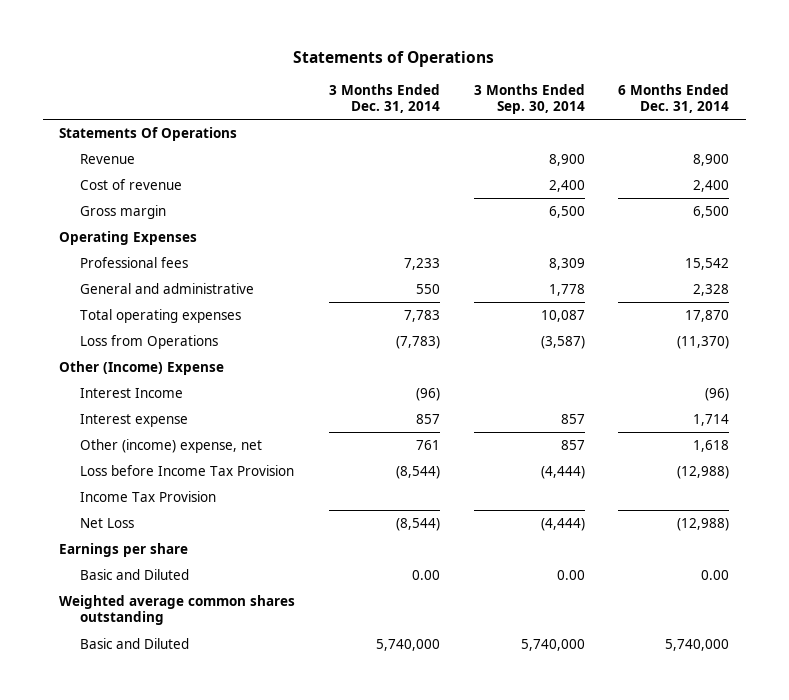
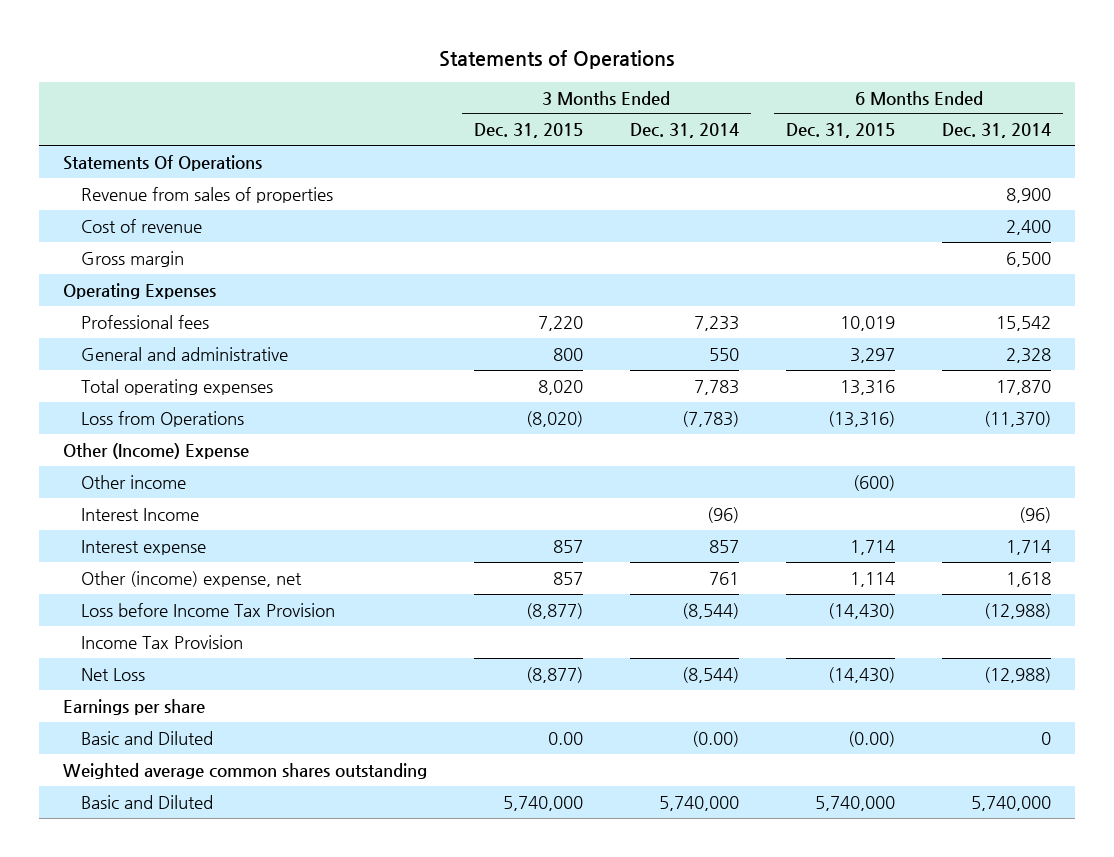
- | 3 Months Ended Dec. 31, 2014 | 3 Months Ended Sep. 30, 2014 | 6 Months Ended Dec. 31, 2014
+ | 3 Months Ended Dec. 31, 2015 | 3 Months Ended Dec. 31, 2014 | 6 Months Ended Dec. 31, 2015 | 6 Months Ended Dec. 31, 2014
- Revenue | | 8,900 | 8,900
+ Revenue from sales of properties | | | | 8,900
+ Other income | | | (600) |
- Basic and Diluted | 0.00 | 0.00 | 0.00
+ Basic and Diluted | 0.00 | (0.00) | (0.00) | 0

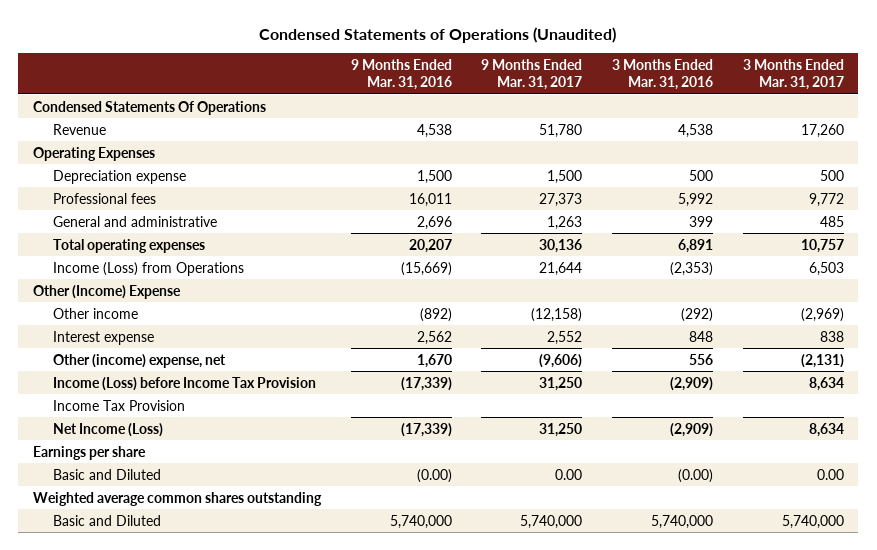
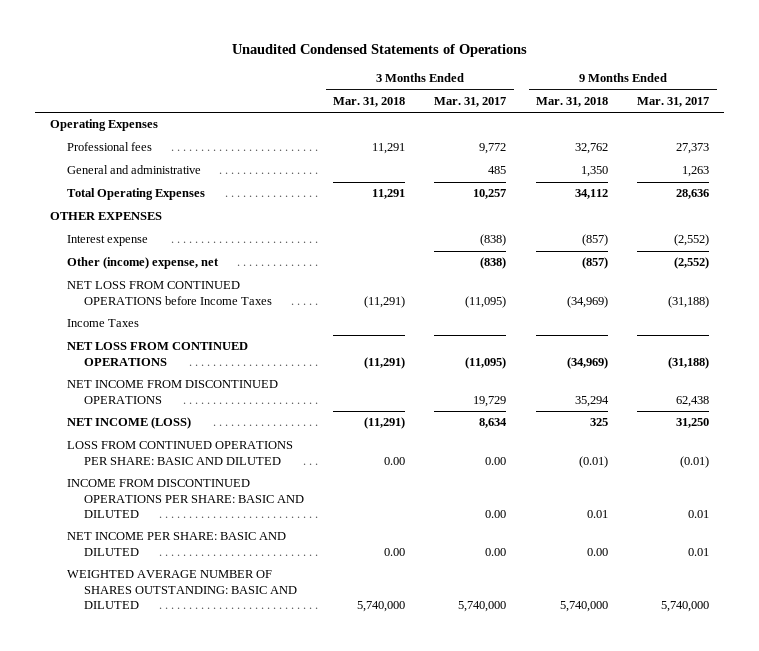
- Condensed Statements of Operations (Unaudited)
+ Unaudited Condensed Statements of Operations
- | 9 Months Ended Mar. 31, 2016 | 9 Months Ended Mar. 31, 2017 | 3 Months Ended Mar. 31, 2016 | 3 Months Ended Mar. 31, 2017
+ | 3 Months Ended Mar. 31, 2018 | 3 Months Ended Mar. 31, 2017 | 9 Months Ended Mar. 31, 2018 | 9 Months Ended Mar. 31, 2017
- Condensed Statements Of Operations
- Revenue | 4,538 | 51,780 | 4,538 | 17,260
- Depreciation expense | 1,500 | 1,500 | 500 | 500
- Total operating expenses | 20,207 | 30,136 | 6,891 | 10,757
- Income (Loss) from Operations | (15,669) | 21,644 | (2,353) | 6,503
- Other (Income) Expense
- Other income | (892) | (12,158) | (292) | (2,969)
- Interest expense | 2,562 | 2,552 | 848 | 838
- Other (income) expense, net | 1,670 | (9,606) | 556 | (2,131)
- Income (Loss) before Income Tax Provision | (17,339) | 31,250 | (2,909) | 8,634
- Income Tax Provision
- Net Income (Loss) | (17,339) | 31,250 | (2,909) | 8,634
- Earnings per share
- Basic and Diluted | (0.00) | 0.00 | (0.00) | 0.00
- Weighted average common shares outstanding
- Basic and Diluted | 5,740,000 | 5,740,000 | 5,740,000 | 5,740,000
+ Total Operating Expenses | 11,291 | 10,257 | 34,112 | 28,636
+ OTHER EXPENSES
+ Interest expense | | (838) | (857) | (2,552)
+ Other (income) expense, net | | (838) | (857) | (2,552)
+ NET LOSS FROM CONTINUED OPERATIONS before Income Taxes | (11,291) | (11,095) | (34,969) | (31,188)
+ Income Taxes
+ NET LOSS FROM CONTINUED OPERATIONS | (11,291) | (11,095) | (34,969) | (31,188)
+ NET INCOME FROM DISCONTINUED OPERATIONS | | 19,729 | 35,294 | 62,438
+ NET INCOME (LOSS) | (11,291) | 8,634 | 325 | 31,250
+ LOSS FROM CONTINUED OPERATIONS PER SHARE: BASIC AND DILUTED | 0.00 | 0.00 | (0.01) | (0.01)
+ INCOME FROM DISCONTINUED OPERATIONS PER SHARE: BASIC AND DILUTED | | 0.00 | 0.01 | 0.01
+ NET INCOME PER SHARE: BASIC AND DILUTED | 0.00 | 0.00 | 0.00 | 0.01
+ WEIGHTED AVERAGE NUMBER OF SHARES OUTSTANDING: BASIC AND DILUTED | 5,740,000 | 5,740,000 | 5,740,000 | 5,740,000

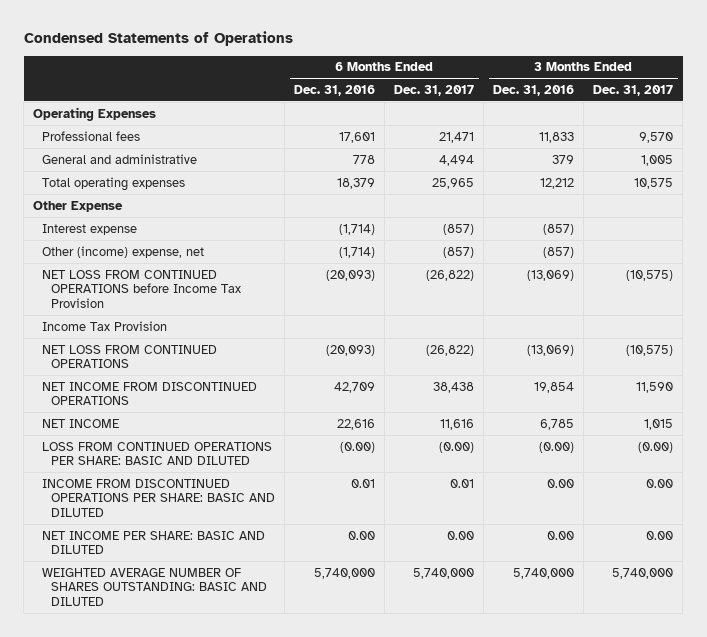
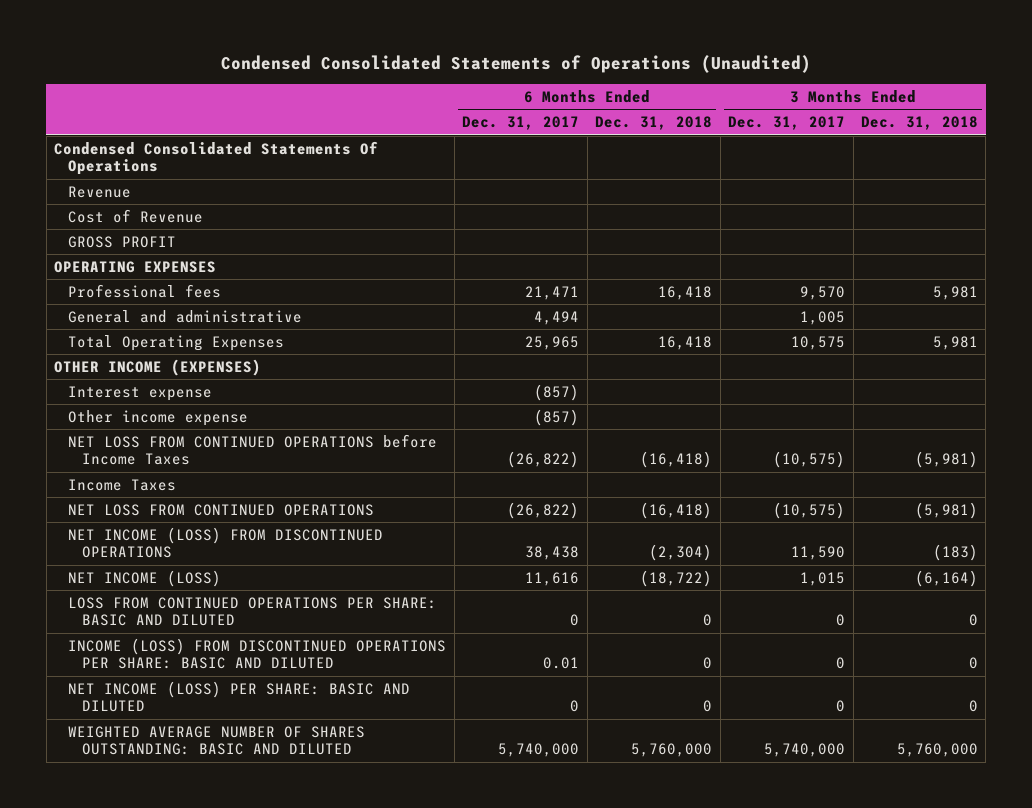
- Condensed Statements of Operations
+ Condensed Consolidated Statements of Operations (Unaudited)
- | 6 Months Ended Dec. 31, 2016 | 6 Months Ended Dec. 31, 2017 | 3 Months Ended Dec. 31, 2016 | 3 Months Ended Dec. 31, 2017
+ | 6 Months Ended Dec. 31, 2017 | 6 Months Ended Dec. 31, 2018 | 3 Months Ended Dec. 31, 2017 | 3 Months Ended Dec. 31, 2018
- Operating Expenses
+ Condensed Consolidated Statements Of Operations
+ Revenue
+ Cost of Revenue
+ GROSS PROFIT
+ OPERATING EXPENSES
- Total operating expenses | 18,379 | 25,965 | 12,212 | 10,575
- Other Expense
+ Total Operating Expenses | 25,965 | 16,418 | 10,575 | 5,981
+ OTHER INCOME (EXPENSES)
- Other (income) expense, net | (1,714) | (857) | (857) |
- NET LOSS FROM CONTINUED OPERATIONS before Income Tax Provision | (20,093) | (26,822) | (13,069) | (10,575)
- Income Tax Provision
+ Other income expense | (857) | | |
+ NET LOSS FROM CONTINUED OPERATIONS before Income Taxes | (26,822) | (16,418) | (10,575) | (5,981)
+ Income Taxes
- NET INCOME FROM DISCONTINUED OPERATIONS | 42,709 | 38,438 | 19,854 | 11,590
- NET INCOME | 22,616 | 11,616 | 6,785 | 1,015
- LOSS FROM CONTINUED OPERATIONS PER SHARE: BASIC AND DILUTED | (0.00) | (0.00) | (0.00) | (0.00)
- INCOME FROM DISCONTINUED OPERATIONS PER SHARE: BASIC AND DILUTED | 0.01 | 0.01 | 0.00 | 0.00
- NET INCOME PER SHARE: BASIC AND DILUTED | 0.00 | 0.00 | 0.00 | 0.00
+ NET INCOME (LOSS) FROM DISCONTINUED OPERATIONS | 38,438 | (2,304) | 11,590 | (183)
+ NET INCOME (LOSS) | 11,616 | (18,722) | 1,015 | (6,164)
+ LOSS FROM CONTINUED OPERATIONS PER SHARE: BASIC AND DILUTED | 0 | 0 | 0 | 0
+ INCOME (LOSS) FROM DISCONTINUED OPERATIONS PER SHARE: BASIC AND DILUTED | 0.01 | 0 | 0 | 0
+ NET INCOME (LOSS) PER SHARE: BASIC AND DILUTED | 0 | 0 | 0 | 0

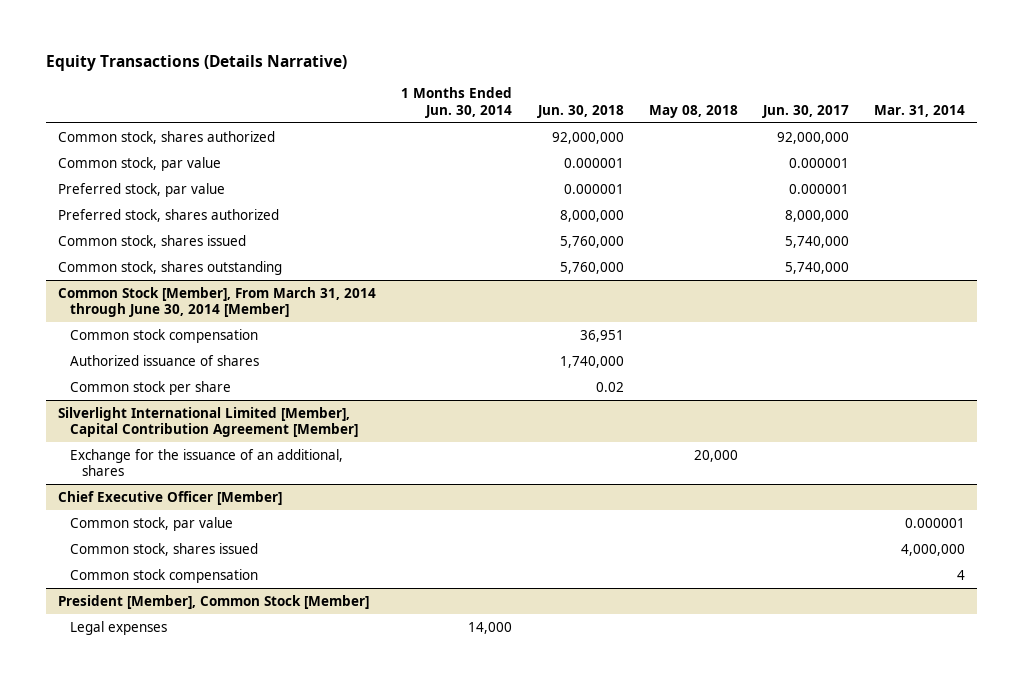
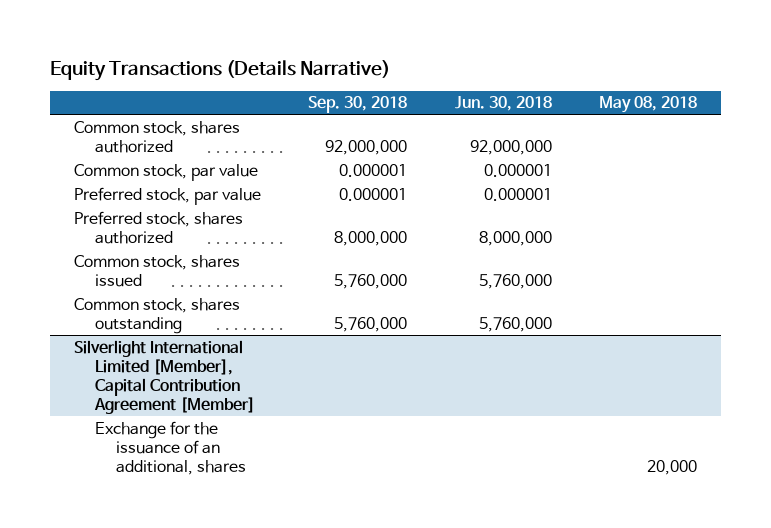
- | 1 Months Ended Jun. 30, 2014 | Jun. 30, 2018 | May 08, 2018 | Jun. 30, 2017 | Mar. 31, 2014
+ | Sep. 30, 2018 | Jun. 30, 2018 | May 08, 2018
- Common Stock [Member], From March 31, 2014 through June 30, 2014 [Member]
- Common stock compensation | | 36,951 | | |
- Authorized issuance of shares | | 1,740,000 | | |
- Common stock per share | | 0.02 | | |
- Chief Executive Officer [Member]
- Common stock, par value | | | | | 0.000001
- Common stock, shares issued | | | | | 4,000,000
- Common stock compensation | | | | | 4
- President [Member], Common Stock [Member]
- Legal expenses | 14,000 | | | |

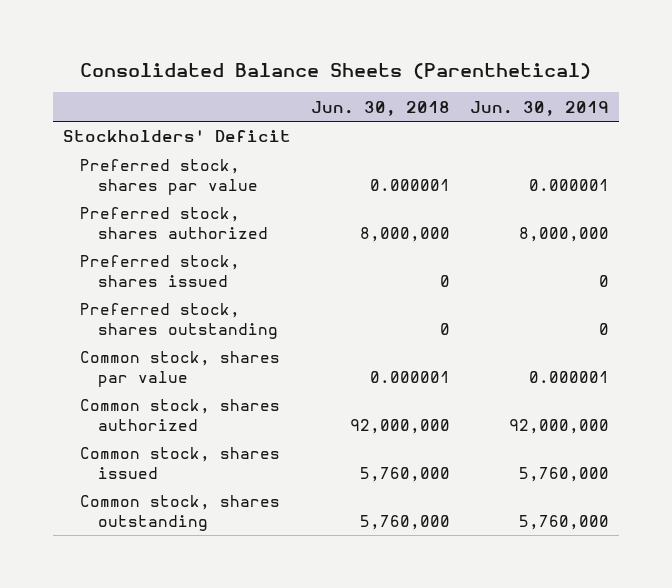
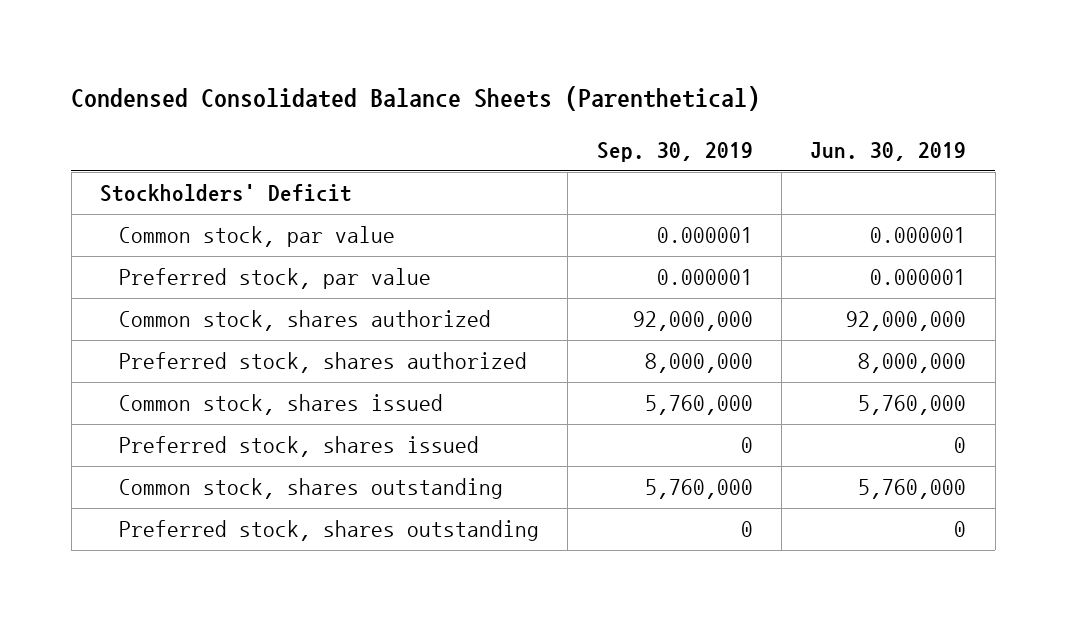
- Consolidated Balance Sheets (Parenthetical)
+ Condensed Consolidated Balance Sheets (Parenthetical)
- | Jun. 30, 2018 | Jun. 30, 2019
+ | Sep. 30, 2019 | Jun. 30, 2019
- Preferred stock, shares par value | 0.000001 | 0.000001
- Common stock, shares par value | 0.000001 | 0.000001
+ Common stock, par value | 0.000001 | 0.000001
+ Preferred stock, par value | 0.000001 | 0.000001
moved down: Preferred stock, shares authorized | 8,000,000 | 8,000,000
moved down: Preferred stock, shares issued | 0 | 0
moved down: Preferred stock, shares outstanding | 0 | 0

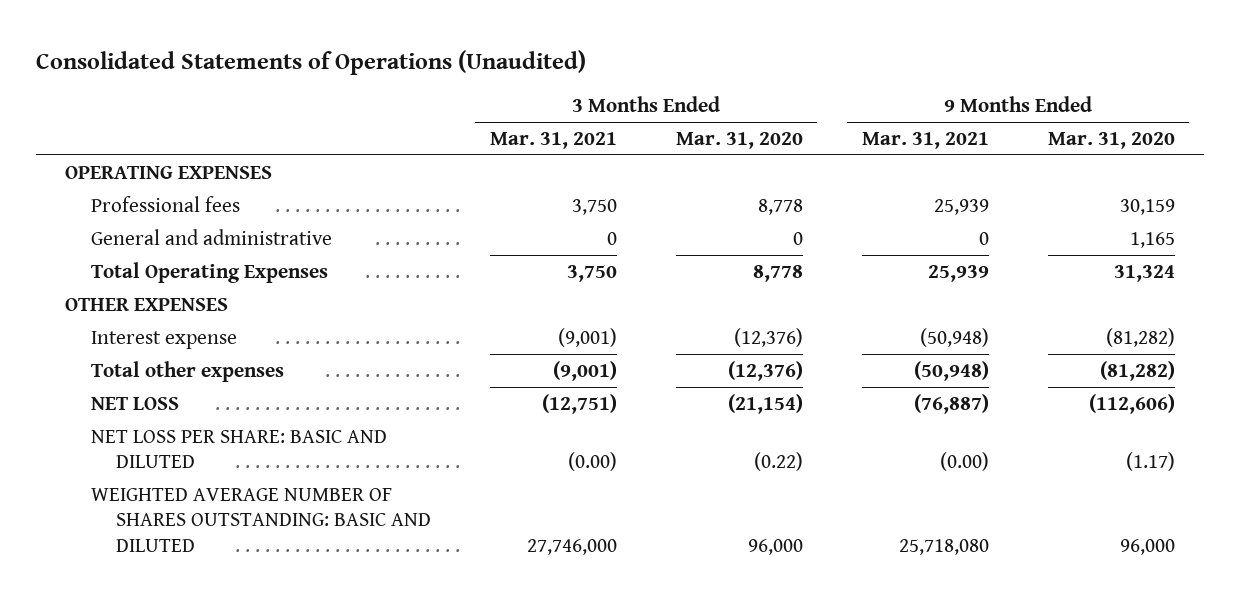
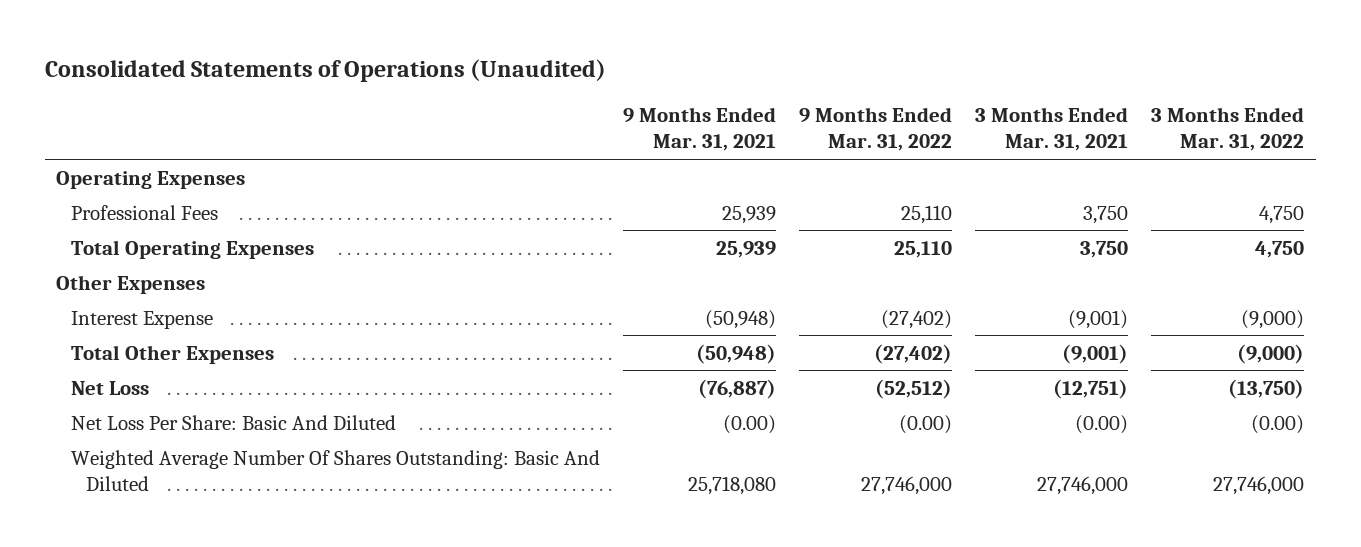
- | 3 Months Ended Mar. 31, 2021 | 3 Months Ended Mar. 31, 2020 | 9 Months Ended Mar. 31, 2021 | 9 Months Ended Mar. 31, 2020
+ | 9 Months Ended Mar. 31, 2021 | 9 Months Ended Mar. 31, 2022 | 3 Months Ended Mar. 31, 2021 | 3 Months Ended Mar. 31, 2022
- OPERATING EXPENSES
- Professional fees | 3,750 | 8,778 | 25,939 | 30,159
- General and administrative | 0 | 0 | 0 | 1,165
+ Operating Expenses
+ Professional Fees | 25,939 | 25,110 | 3,750 | 4,750
- OTHER EXPENSES
- Interest expense | (9,001) | (12,376) | (50,948) | (81,282)
- Total other expenses | (9,001) | (12,376) | (50,948) | (81,282)
- NET LOSS | (12,751) | (21,154) | (76,887) | (112,606)
- NET LOSS PER SHARE: BASIC AND DILUTED | (0.00) | (0.22) | (0.00) | (1.17)
- WEIGHTED AVERAGE NUMBER OF SHARES OUTSTANDING: BASIC AND DILUTED | 27,746,000 | 96,000 | 25,718,080 | 96,000
+ Other Expenses
+ Interest Expense | (50,948) | (27,402) | (9,001) | (9,000)
+ Total Other Expenses | (50,948) | (27,402) | (9,001) | (9,000)
+ Net Loss | (76,887) | (52,512) | (12,751) | (13,750)
+ Net Loss Per Share: Basic And Diluted | (0.00) | (0.00) | (0.00) | (0.00)
+ Weighted Average Number Of Shares Outstanding: Basic And Diluted | 25,718,080 | 27,746,000 | 27,746,000 | 27,746,000

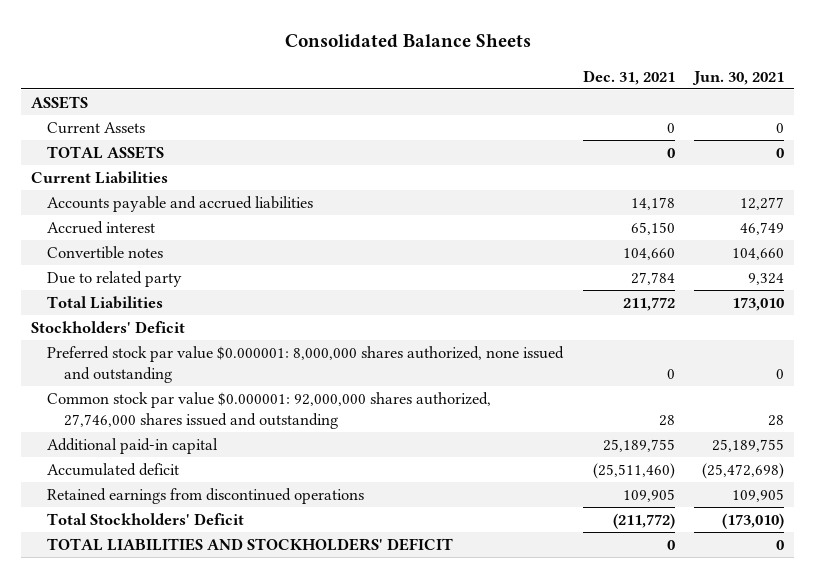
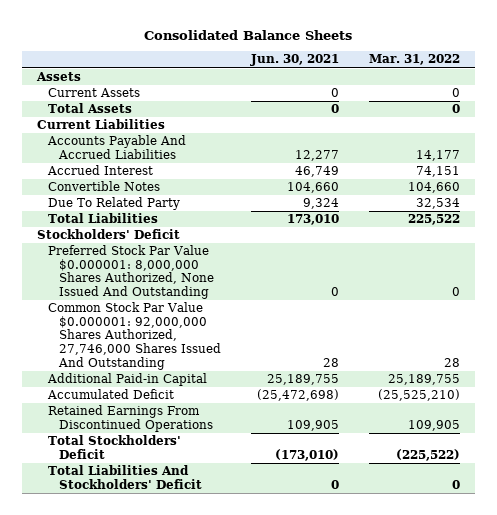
- | Dec. 31, 2021 | Jun. 30, 2021
+ | Jun. 30, 2021 | Mar. 31, 2022
- ASSETS
+ Assets
- TOTAL ASSETS | 0 | 0
+ Total Assets | 0 | 0
- Accounts payable and accrued liabilities | 14,178 | 12,277
- Accrued interest | 65,150 | 46,749
- Convertible notes | 104,660 | 104,660
- Due to related party | 27,784 | 9,324
+ Accounts Payable And Accrued Liabilities | 12,277 | 14,177
+ Accrued Interest | 46,749 | 74,151
+ Convertible Notes | 104,660 | 104,660
+ Due To Related Party | 9,324 | 32,534
- Preferred stock par value $0.000001: 8,000,000 shares authorized, none issued and outstanding | 0 | 0
- Common stock par value $0.000001: 92,000,000 shares authorized, 27,746,000 shares issued and outstanding | 28 | 28
- Additional paid-in capital | 25,189,755 | 25,189,755
- Accumulated deficit | (25,511,460) | (25,472,698)
- Retained earnings from discontinued operations | 109,905 | 109,905
+ Preferred Stock Par Value $0.000001: 8,000,000 Shares Authorized, None Issued And Outstanding | 0 | 0
+ Common Stock Par Value $0.000001: 92,000,000 Shares Authorized, 27,746,000 Shares Issued And Outstanding | 28 | 28
+ Additional Paid-in Capital | 25,189,755 | 25,189,755
+ Accumulated Deficit | (25,472,698) | (25,525,210)
+ Retained Earnings From Discontinued Operations | 109,905 | 109,905
- TOTAL LIABILITIES AND STOCKHOLDERS' DEFICIT | 0 | 0
+ Total Liabilities And Stockholders' Deficit | 0 | 0

